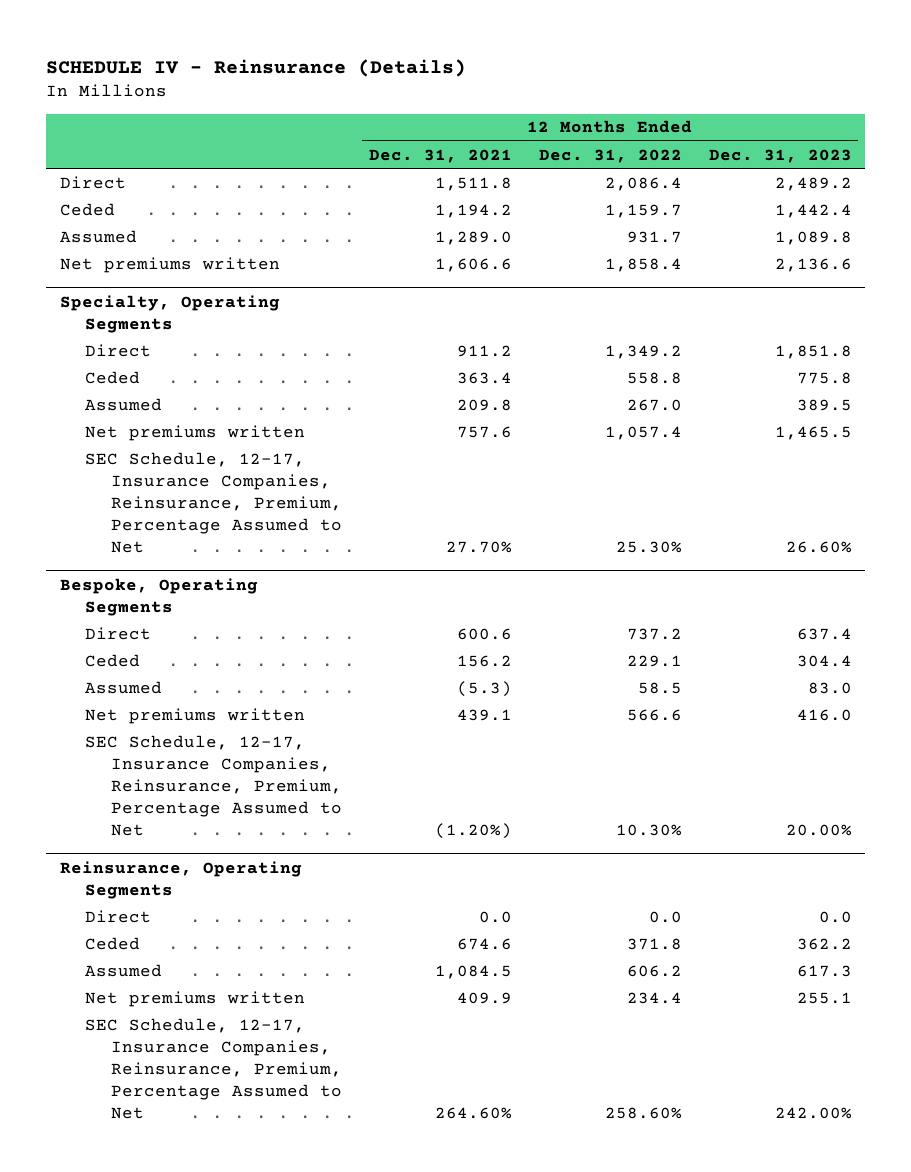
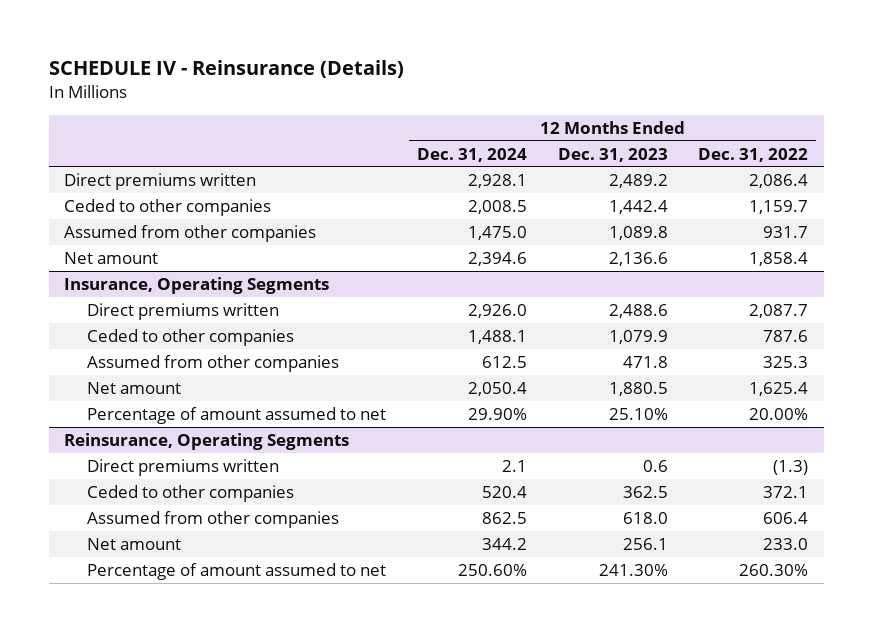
- | 12 Months Ended Dec. 31, 2021 | 12 Months Ended Dec. 31, 2022 | 12 Months Ended Dec. 31, 2023
+ | 12 Months Ended Dec. 31, 2024 | 12 Months Ended Dec. 31, 2023 | 12 Months Ended Dec. 31, 2022
- Direct | 1,511.8 | 2,086.4 | 2,489.2
- Ceded | 1,194.2 | 1,159.7 | 1,442.4
- Assumed | 1,289.0 | 931.7 | 1,089.8
- Net premiums written | 1,606.6 | 1,858.4 | 2,136.6
- Specialty, Operating Segments
- Direct | 911.2 | 1,349.2 | 1,851.8
- Ceded | 363.4 | 558.8 | 775.8
- Assumed | 209.8 | 267.0 | 389.5
- Net premiums written | 757.6 | 1,057.4 | 1,465.5
- SEC Schedule, 12-17, Insurance Companies, Reinsurance, Premium, Percentage Assumed to Net | 27.70% | 25.30% | 26.60%
- Bespoke, Operating Segments
- Direct | 600.6 | 737.2 | 637.4
- Ceded | 156.2 | 229.1 | 304.4
- Assumed | (5.3) | 58.5 | 83.0
- Net premiums written | 439.1 | 566.6 | 416.0
- SEC Schedule, 12-17, Insurance Companies, Reinsurance, Premium, Percentage Assumed to Net | (1.20%) | 10.30% | 20.00%
+ Direct premiums written | 2,928.1 | 2,489.2 | 2,086.4
+ Ceded to other companies | 2,008.5 | 1,442.4 | 1,159.7
+ Assumed from other companies | 1,475.0 | 1,089.8 | 931.7
+ Net amount | 2,394.6 | 2,136.6 | 1,858.4
+ Insurance, Operating Segments
+ Direct premiums written | 2,926.0 | 2,488.6 | 2,087.7
+ Ceded to other companies | 1,488.1 | 1,079.9 | 787.6
+ Assumed from other companies | 612.5 | 471.8 | 325.3
+ Net amount | 2,050.4 | 1,880.5 | 1,625.4
+ Percentage of amount assumed to net | 29.90% | 25.10% | 20.00%
@ Reinsurance, Operating Segments
- Direct | 0.0 | 0.0 | 0.0
- Ceded | 674.6 | 371.8 | 362.2
- Assumed | 1,084.5 | 606.2 | 617.3
- Net premiums written | 409.9 | 234.4 | 255.1
- SEC Schedule, 12-17, Insurance Companies, Reinsurance, Premium, Percentage Assumed to Net | 264.60% | 258.60% | 242.00%
+ Direct premiums written | 2.1 | 0.6 | (1.3)
+ Ceded to other companies | 520.4 | 362.5 | 372.1
+ Assumed from other companies | 862.5 | 618.0 | 606.4
+ Net amount | 344.2 | 256.1 | 233.0
+ Percentage of amount assumed to net | 250.60% | 241.30% | 260.30%

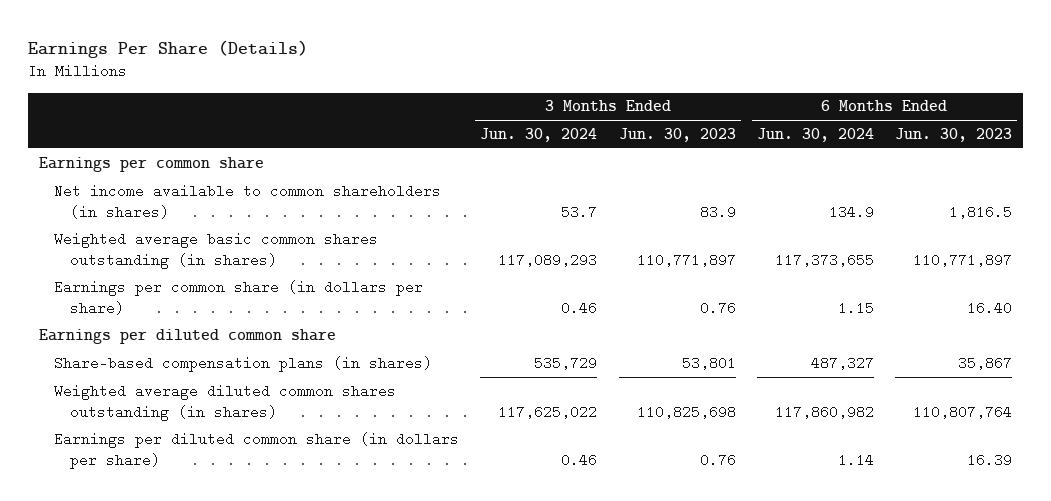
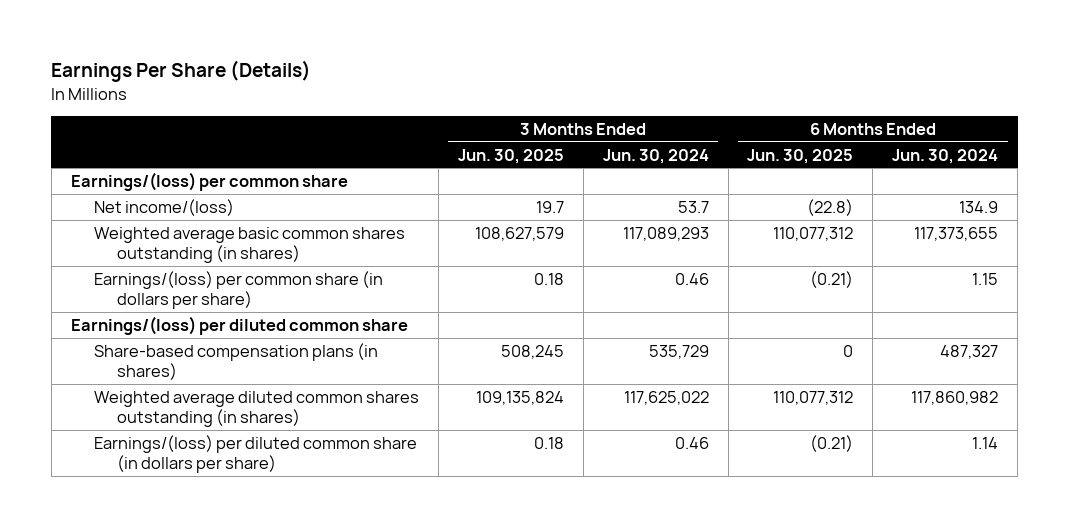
- | 3 Months Ended Jun. 30, 2024 | 3 Months Ended Jun. 30, 2023 | 6 Months Ended Jun. 30, 2024 | 6 Months Ended Jun. 30, 2023
+ | 3 Months Ended Jun. 30, 2025 | 3 Months Ended Jun. 30, 2024 | 6 Months Ended Jun. 30, 2025 | 6 Months Ended Jun. 30, 2024
- Earnings per common share
- Net income available to common shareholders (in shares) | 53.7 | 83.9 | 134.9 | 1,816.5
+ Earnings/(loss) per common share
+ Net income/(loss) | 19.7 | 53.7 | (22.8) | 134.9
- Earnings per common share (in dollars per share) | 0.46 | 0.76 | 1.15 | 16.40
- Earnings per diluted common share
+ Earnings/(loss) per common share (in dollars per share) | 0.18 | 0.46 | (0.21) | 1.15
+ Earnings/(loss) per diluted common share
- Earnings per diluted common share (in dollars per share) | 0.46 | 0.76 | 1.14 | 16.39
+ Earnings/(loss) per diluted common share (in dollars per share) | 0.18 | 0.46 | (0.21) | 1.14

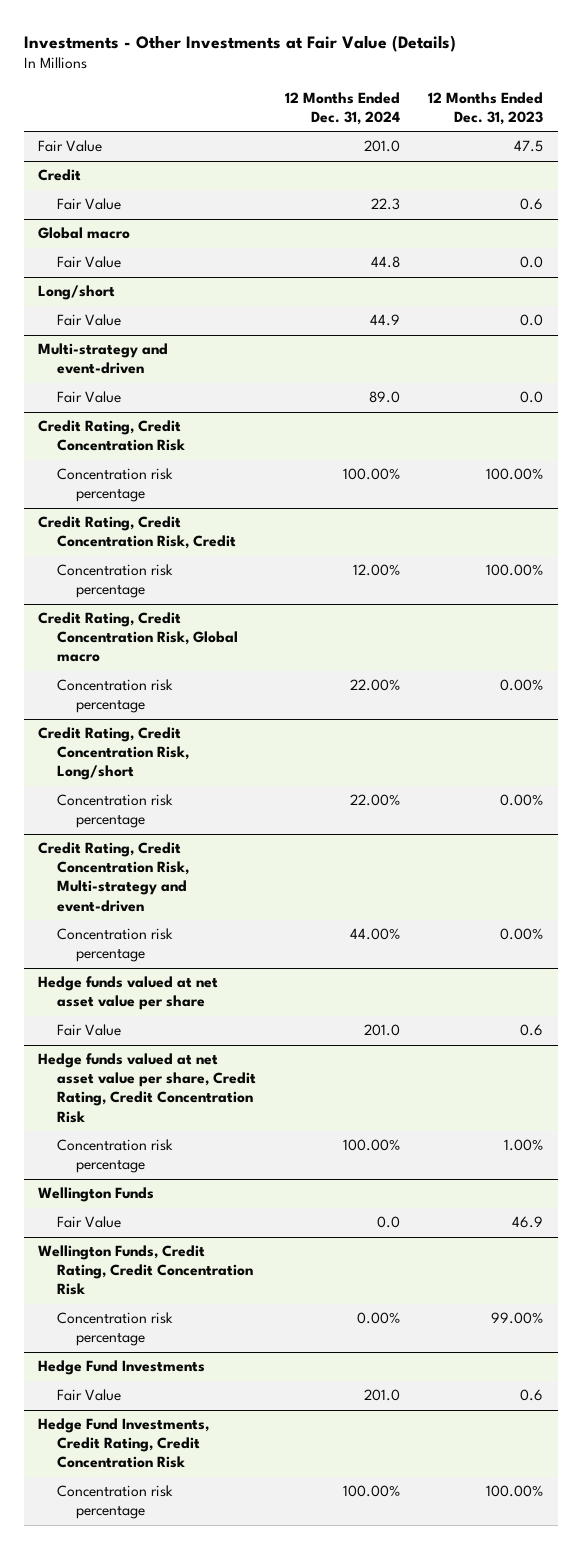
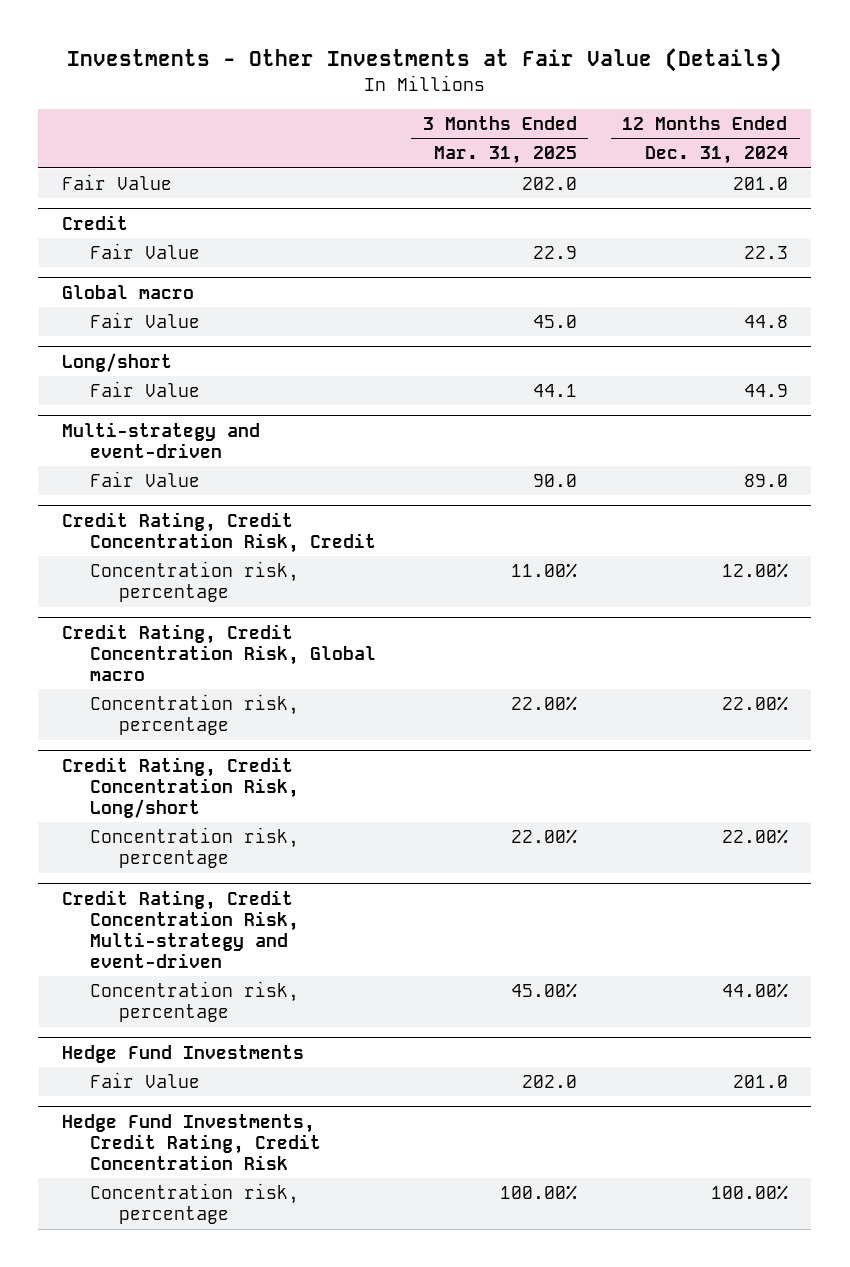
- | 12 Months Ended Dec. 31, 2024 | 12 Months Ended Dec. 31, 2023
+ | 3 Months Ended Mar. 31, 2025 | 12 Months Ended Dec. 31, 2024
- Credit Rating, Credit Concentration Risk
- Concentration risk percentage | 100.00% | 100.00%
@ Credit Rating, Credit Concentration Risk, Credit
- Concentration risk percentage | 12.00% | 100.00%
+ Concentration risk, percentage | 11.00% | 12.00%
@ Credit Rating, Credit Concentration Risk, Global macro
- Concentration risk percentage | 22.00% | 0.00%
+ Concentration risk, percentage | 22.00% | 22.00%
@ Credit Rating, Credit Concentration Risk, Long/short
- Concentration risk percentage | 22.00% | 0.00%
+ Concentration risk, percentage | 22.00% | 22.00%
@ Credit Rating, Credit Concentration Risk, Multi-strategy and event-driven
- Concentration risk percentage | 44.00% | 0.00%
- Hedge funds valued at net asset value per share
- Fair Value | 201.0 | 0.6
- Hedge funds valued at net asset value per share, Credit Rating, Credit Concentration Risk
- Concentration risk percentage | 100.00% | 1.00%
- Wellington Funds
- Fair Value | 0.0 | 46.9
- Wellington Funds, Credit Rating, Credit Concentration Risk
- Concentration risk percentage | 0.00% | 99.00%
@ Credit Rating, Credit Concentration Risk, Multi-strategy and event-driven
+ Concentration risk, percentage | 45.00% | 44.00%
@ Hedge Fund Investments, Credit Rating, Credit Concentration Risk
- Concentration risk percentage | 100.00% | 100.00%
+ Concentration risk, percentage | 100.00% | 100.00%

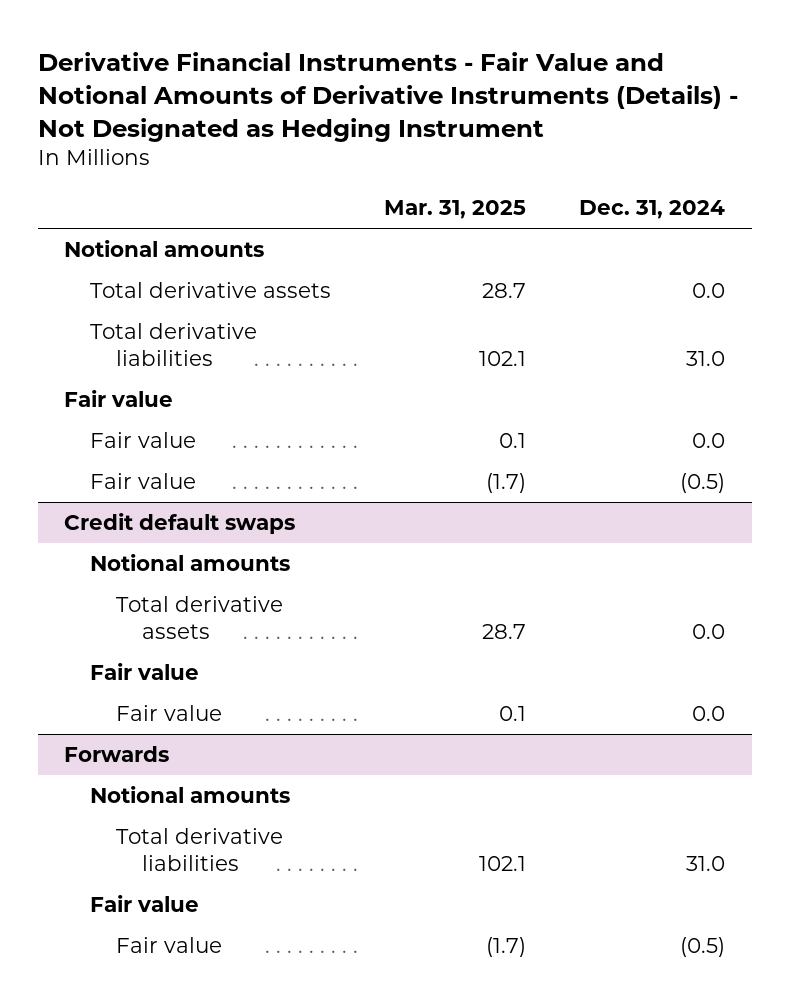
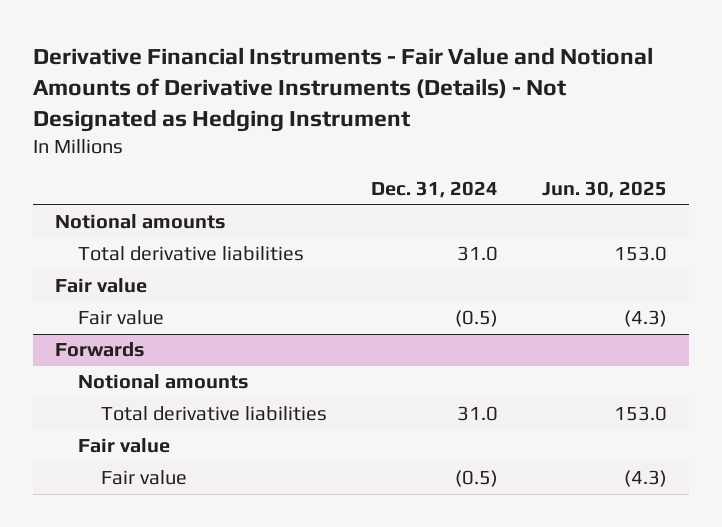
- | Mar. 31, 2025 | Dec. 31, 2024
+ | Dec. 31, 2024 | Jun. 30, 2025
- Total derivative assets | 28.7 | 0.0
- Fair value | 0.1 | 0.0
- Credit default swaps
- Notional amounts
- Total derivative assets | 28.7 | 0.0
- Fair value
- Fair value | 0.1 | 0.0

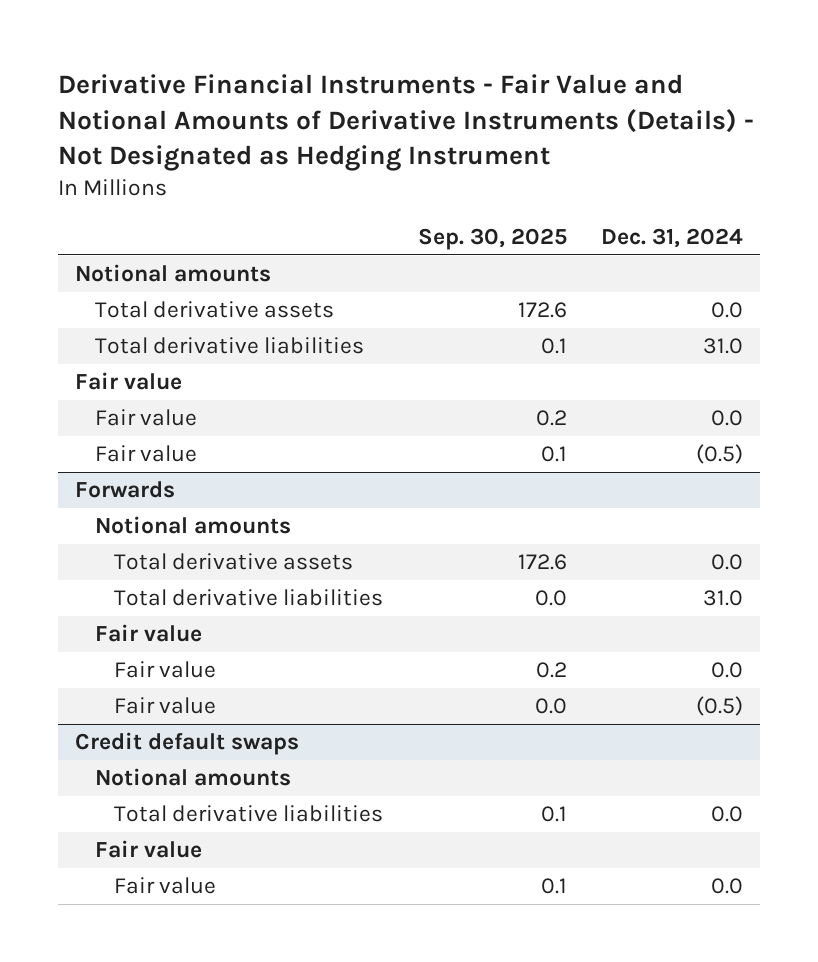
- | Dec. 31, 2024 | Jun. 30, 2025
+ | Sep. 30, 2025 | Dec. 31, 2024
+ Total derivative assets | 172.6 | 0.0
+ Fair value | 0.2 | 0.0
@ Forwards
+ Total derivative assets | 172.6 | 0.0
+ Fair value | 0.2 | 0.0
+ Credit default swaps
+ Notional amounts
+ Total derivative liabilities | 0.1 | 0.0
+ Fair value
+ Fair value | 0.1 | 0.0

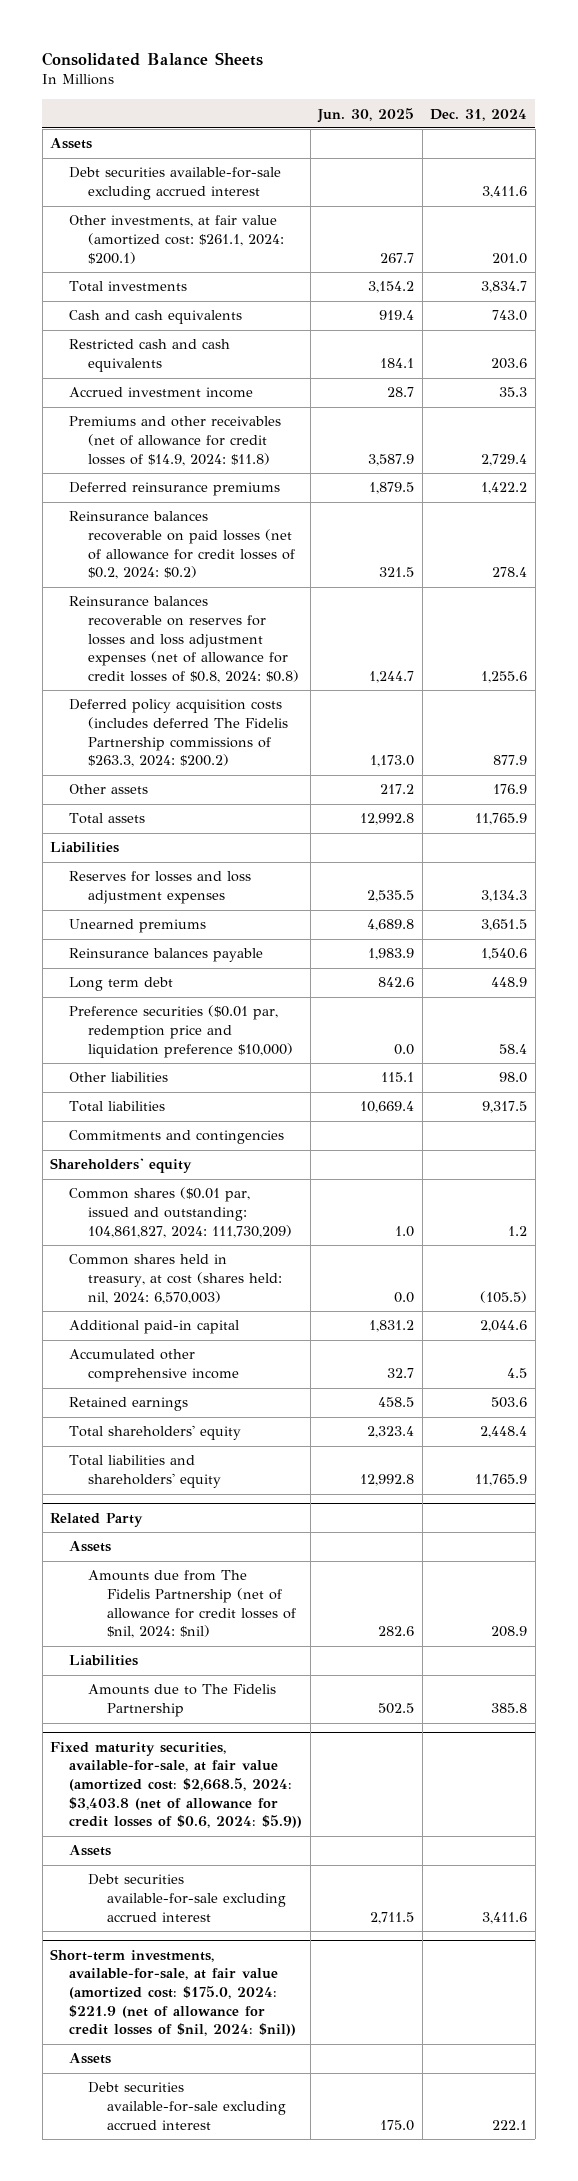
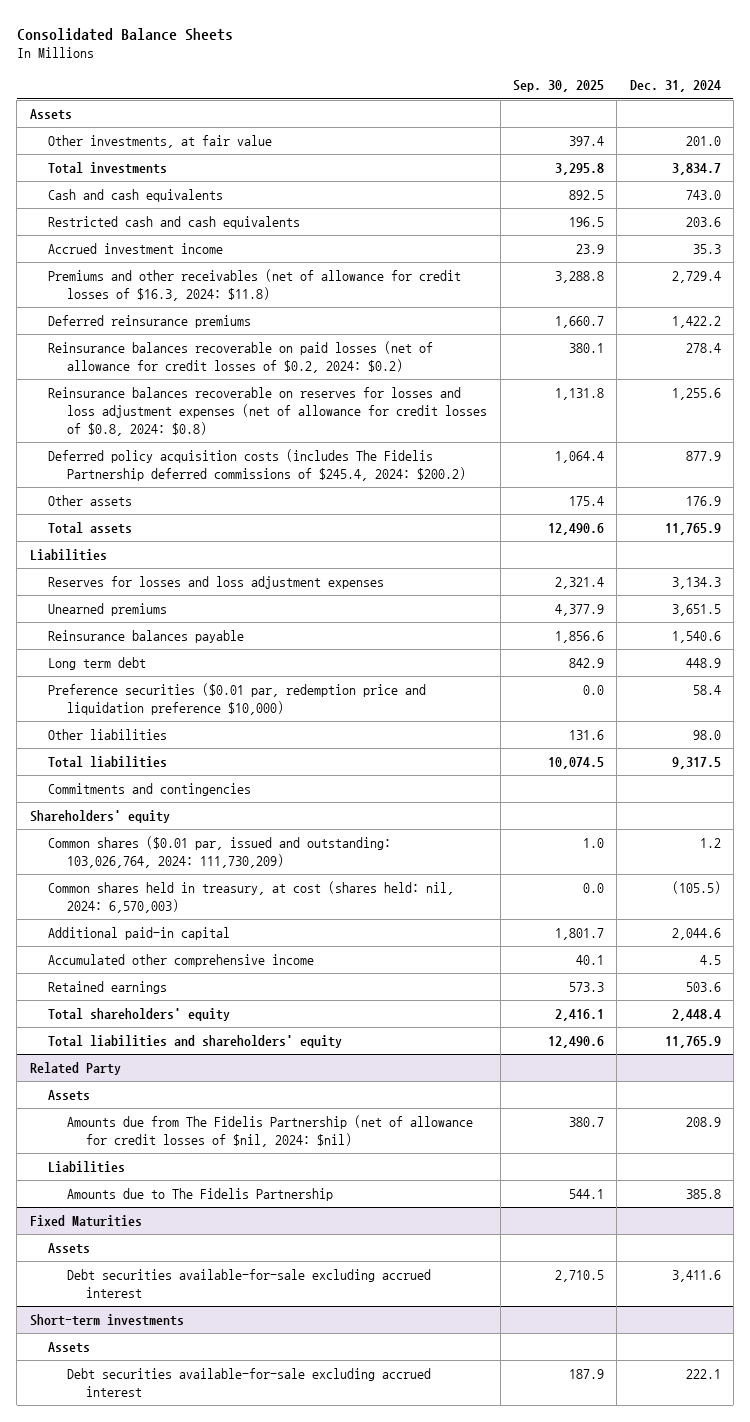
- | Jun. 30, 2025 | Dec. 31, 2024
+ | Sep. 30, 2025 | Dec. 31, 2024
- Debt securities available-for-sale excluding accrued interest | | 3,411.6
- Other investments, at fair value (amortized cost: $261.1, 2024: $200.1) | 267.7 | 201.0
+ Other investments, at fair value | 397.4 | 201.0
- Premiums and other receivables (net of allowance for credit losses of $14.9, 2024: $11.8) | 3,587.9 | 2,729.4
+ Premiums and other receivables (net of allowance for credit losses of $16.3, 2024: $11.8) | 3,288.8 | 2,729.4
- Deferred policy acquisition costs (includes deferred The Fidelis Partnership commissions of $263.3, 2024: $200.2) | 1,173.0 | 877.9
+ Deferred policy acquisition costs (includes The Fidelis Partnership deferred commissions of $245.4, 2024: $200.2) | 1,064.4 | 877.9
- Common shares ($0.01 par, issued and outstanding: 104,861,827, 2024: 111,730,209) | 1.0 | 1.2
+ Common shares ($0.01 par, issued and outstanding: 103,026,764, 2024: 111,730,209) | 1.0 | 1.2
- Fixed maturity securities, available-for-sale, at fair value (amortized cost: $2,668.5, 2024: $3,403.8 (net of allowance for credit losses of $0.6, 2024: $5.9))
+ Fixed Maturities
- Short-term investments, available-for-sale, at fair value (amortized cost: $175.0, 2024: $221.9 (net of allowance for credit losses of $nil, 2024: $nil))
+ Short-term investments

